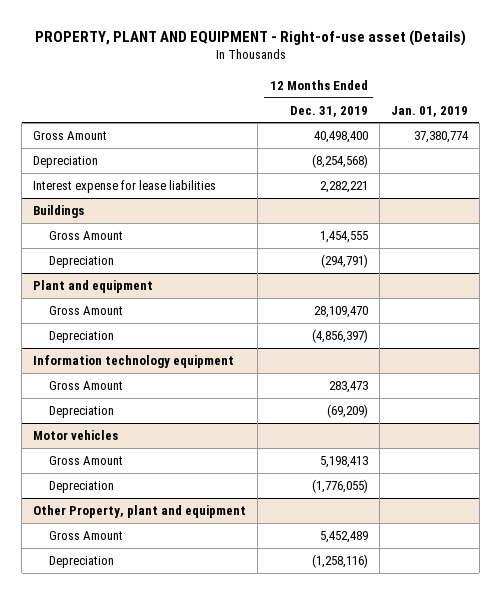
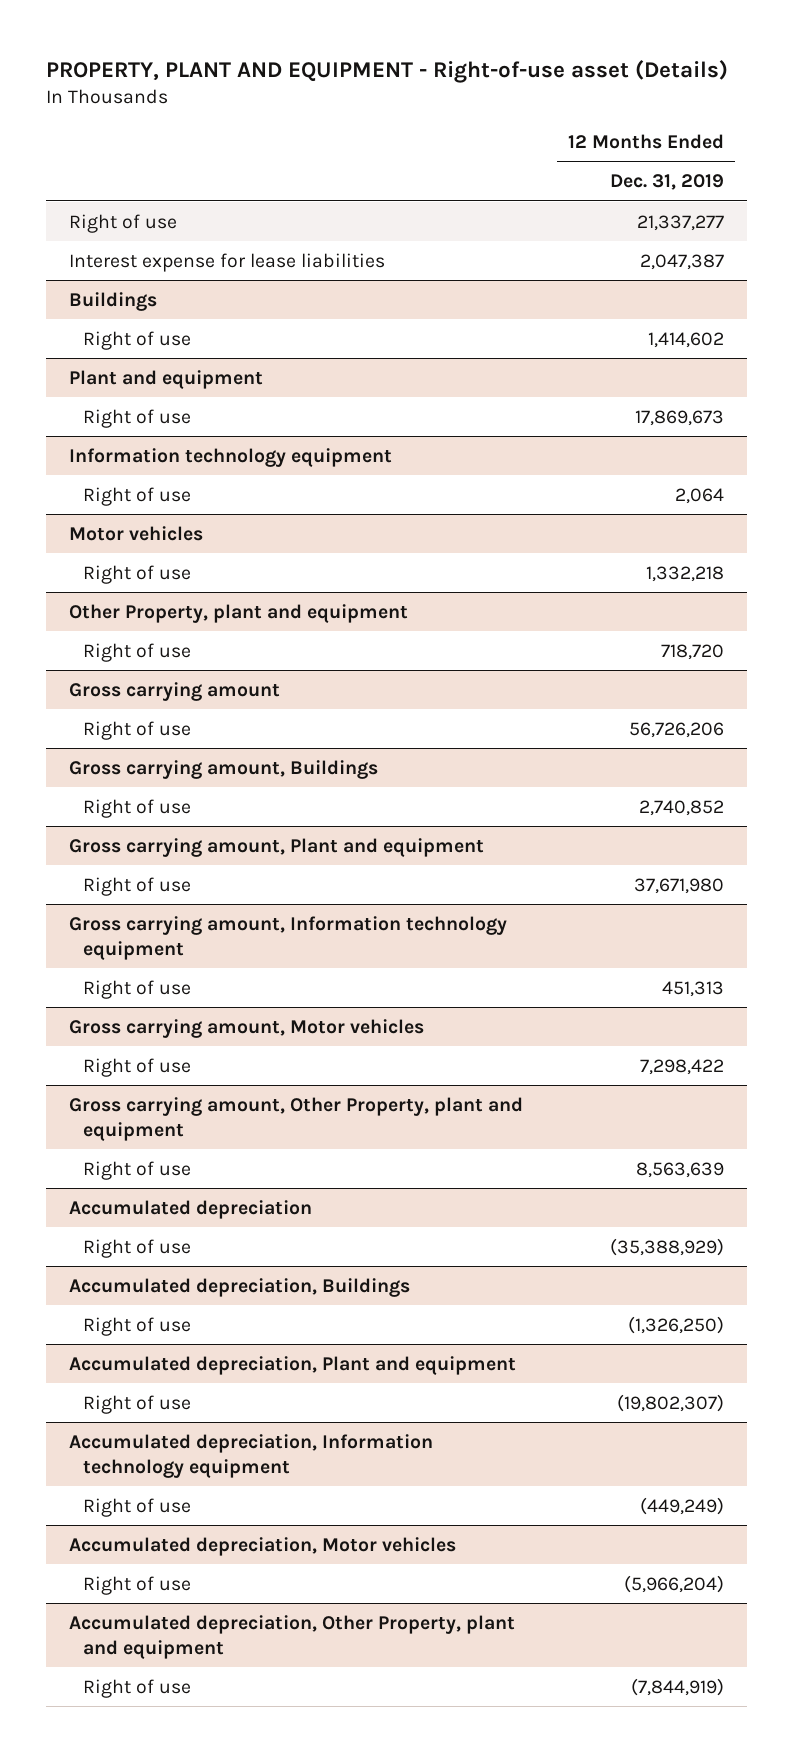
- | 12 Months Ended Dec. 31, 2019 | Jan. 01, 2019
+ | 12 Months Ended Dec. 31, 2019
- Gross Amount | 40,498,400 | 37,380,774
- Depreciation | (8,254,568) |
- Interest expense for lease liabilities | 2,282,221 |
+ Right of use | 21,337,277
+ Interest expense for lease liabilities | 2,047,387
@ Buildings
- Gross Amount | 1,454,555 |
- Depreciation | (294,791) |
+ Right of use | 1,414,602
@ Plant and equipment
- Gross Amount | 28,109,470 |
- Depreciation | (4,856,397) |
+ Right of use | 17,869,673
@ Information technology equipment
- Gross Amount | 283,473 |
- Depreciation | (69,209) |
+ Right of use | 2,064
@ Motor vehicles
- Gross Amount | 5,198,413 |
- Depreciation | (1,776,055) |
+ Right of use | 1,332,218
@ Other Property, plant and equipment
- Gross Amount | 5,452,489 |
- Depreciation | (1,258,116) |
+ Right of use | 718,720
+ Gross carrying amount
+ Right of use | 56,726,206
+ Gross carrying amount, Buildings
+ Right of use | 2,740,852
+ Gross carrying amount, Plant and equipment
+ Right of use | 37,671,980
+ Gross carrying amount, Information technology equipment
+ Right of use | 451,313
+ Gross carrying amount, Motor vehicles
+ Right of use | 7,298,422
+ Gross carrying amount, Other Property, plant and equipment
+ Right of use | 8,563,639
+ Accumulated depreciation
+ Right of use | (35,388,929)
+ Accumulated depreciation, Buildings
+ Right of use | (1,326,250)
+ Accumulated depreciation, Plant and equipment
+ Right of use | (19,802,307)
+ Accumulated depreciation, Information technology equipment
+ Right of use | (449,249)
+ Accumulated depreciation, Motor vehicles
+ Right of use | (5,966,204)
+ Accumulated depreciation, Other Property, plant and equipment
+ Right of use | (7,844,919)

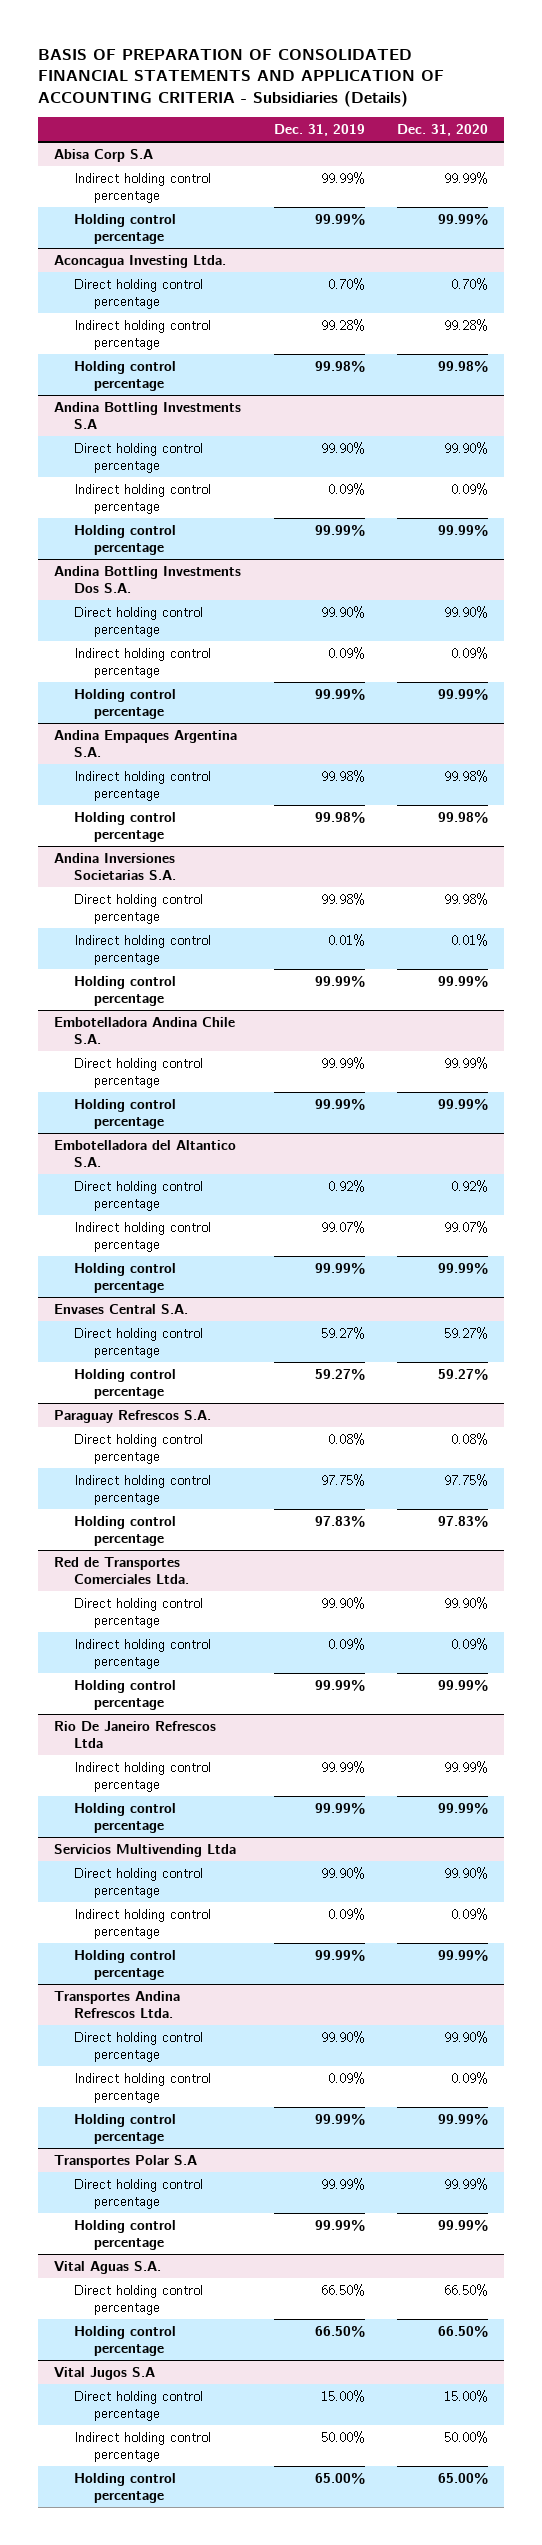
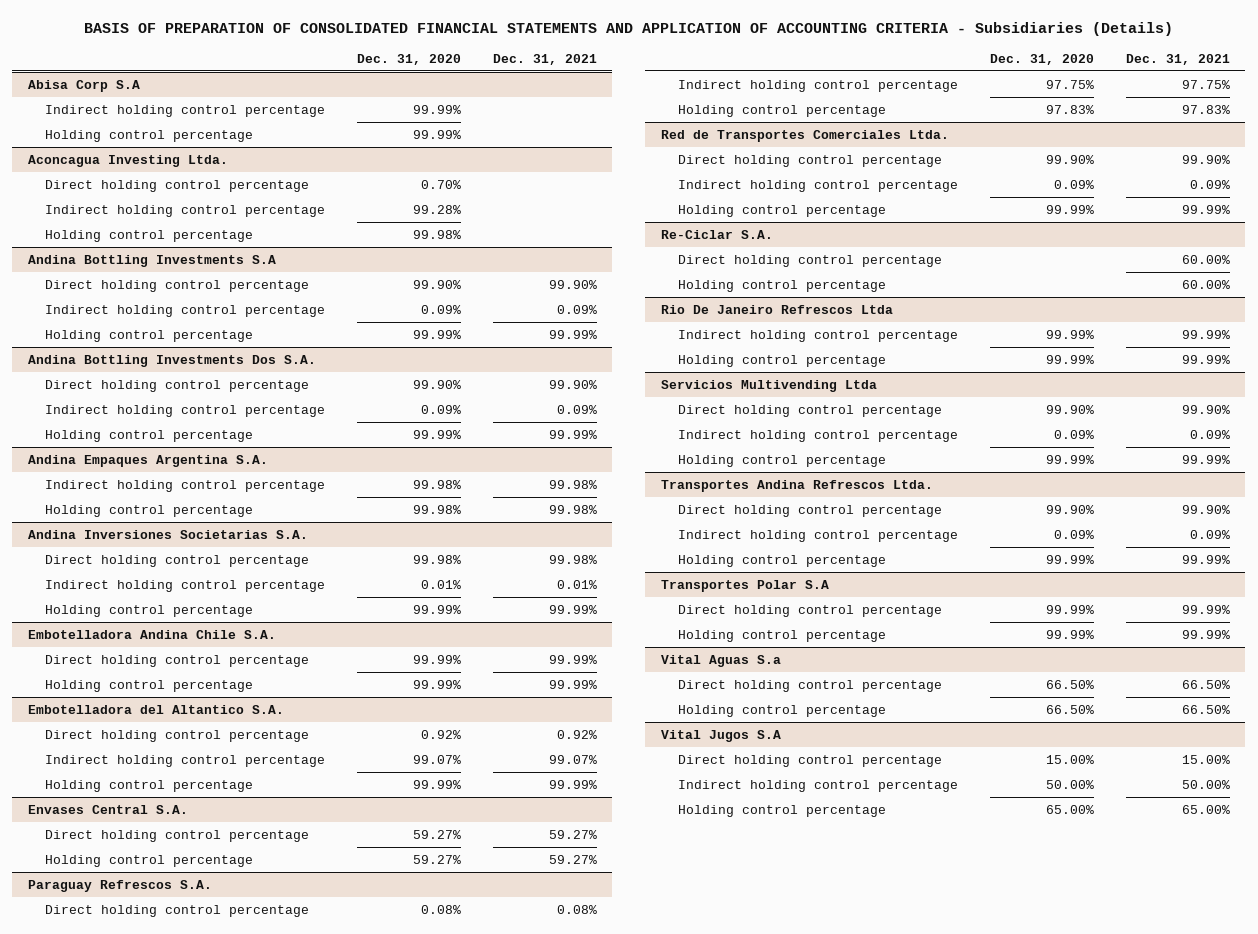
- | Dec. 31, 2019 | Dec. 31, 2020
+ | Dec. 31, 2020 | Dec. 31, 2021
+ Re-Ciclar S.A.
+ Direct holding control percentage | | 60.00%
+ Holding control percentage | | 60.00%
- Vital Aguas S.A.
+ Vital Aguas S.a

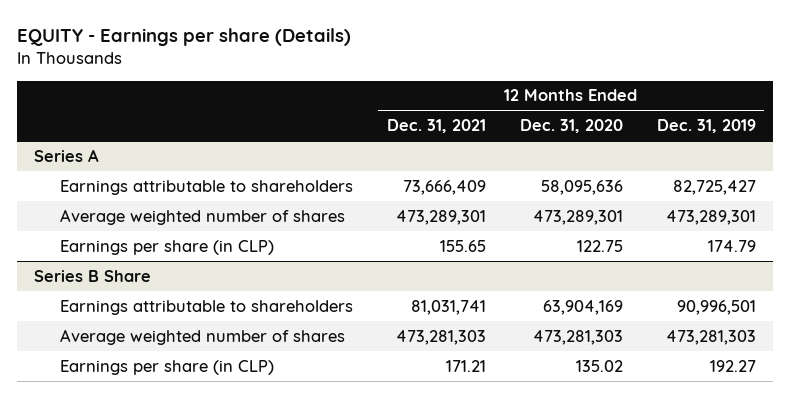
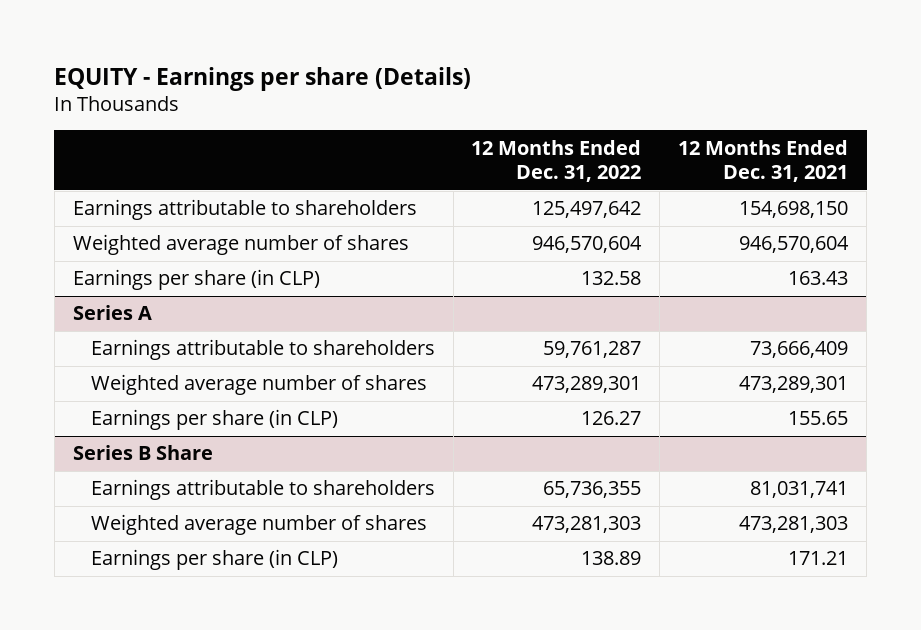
- | 12 Months Ended Dec. 31, 2021 | 12 Months Ended Dec. 31, 2020 | 12 Months Ended Dec. 31, 2019
+ | 12 Months Ended Dec. 31, 2022 | 12 Months Ended Dec. 31, 2021
+ Earnings attributable to shareholders | 125,497,642 | 154,698,150
+ Weighted average number of shares | 946,570,604 | 946,570,604
+ Earnings per share (in CLP) | 132.58 | 163.43
@ Series A
- Average weighted number of shares | 473,289,301 | 473,289,301 | 473,289,301
+ Weighted average number of shares | 473,289,301 | 473,289,301
@ Series B Share
- Average weighted number of shares | 473,281,303 | 473,281,303 | 473,281,303
+ Weighted average number of shares | 473,281,303 | 473,281,303

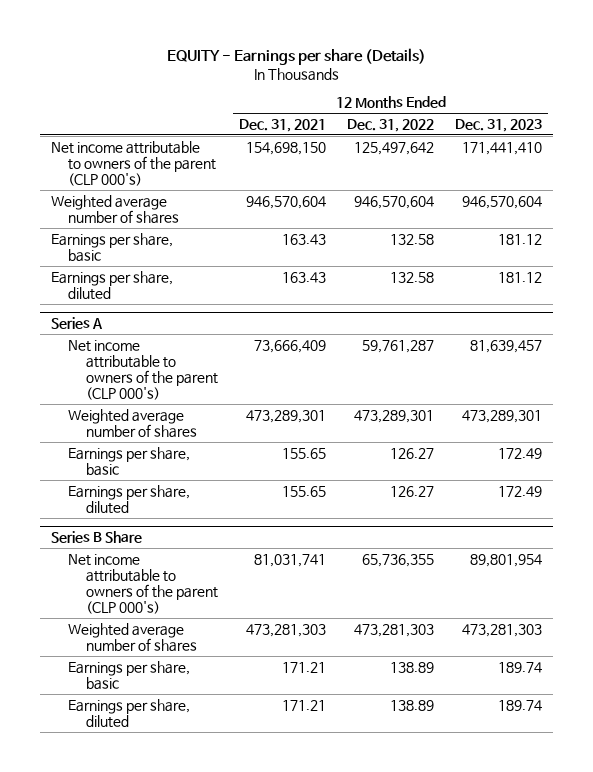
- | 12 Months Ended Dec. 31, 2022 | 12 Months Ended Dec. 31, 2021
+ | 12 Months Ended Dec. 31, 2021 | 12 Months Ended Dec. 31, 2022 | 12 Months Ended Dec. 31, 2023
- Earnings attributable to shareholders | 125,497,642 | 154,698,150
+ Net income attributable to owners of the parent (CLP 000's) | 154,698,150 | 125,497,642 | 171,441,410
- Earnings per share (in CLP) | 132.58 | 163.43
+ Earnings per share, basic | 163.43 | 132.58 | 181.12
+ Earnings per share, diluted | 163.43 | 132.58 | 181.12
@ Series A
- Earnings attributable to shareholders | 59,761,287 | 73,666,409
+ Net income attributable to owners of the parent (CLP 000's) | 73,666,409 | 59,761,287 | 81,639,457
- Earnings per share (in CLP) | 126.27 | 155.65
+ Earnings per share, basic | 155.65 | 126.27 | 172.49
+ Earnings per share, diluted | 155.65 | 126.27 | 172.49
@ Series B Share
- Earnings attributable to shareholders | 65,736,355 | 81,031,741
+ Net income attributable to owners of the parent (CLP 000's) | 81,031,741 | 65,736,355 | 89,801,954
- Earnings per share (in CLP) | 138.89 | 171.21
+ Earnings per share, basic | 171.21 | 138.89 | 189.74
+ Earnings per share, diluted | 171.21 | 138.89 | 189.74

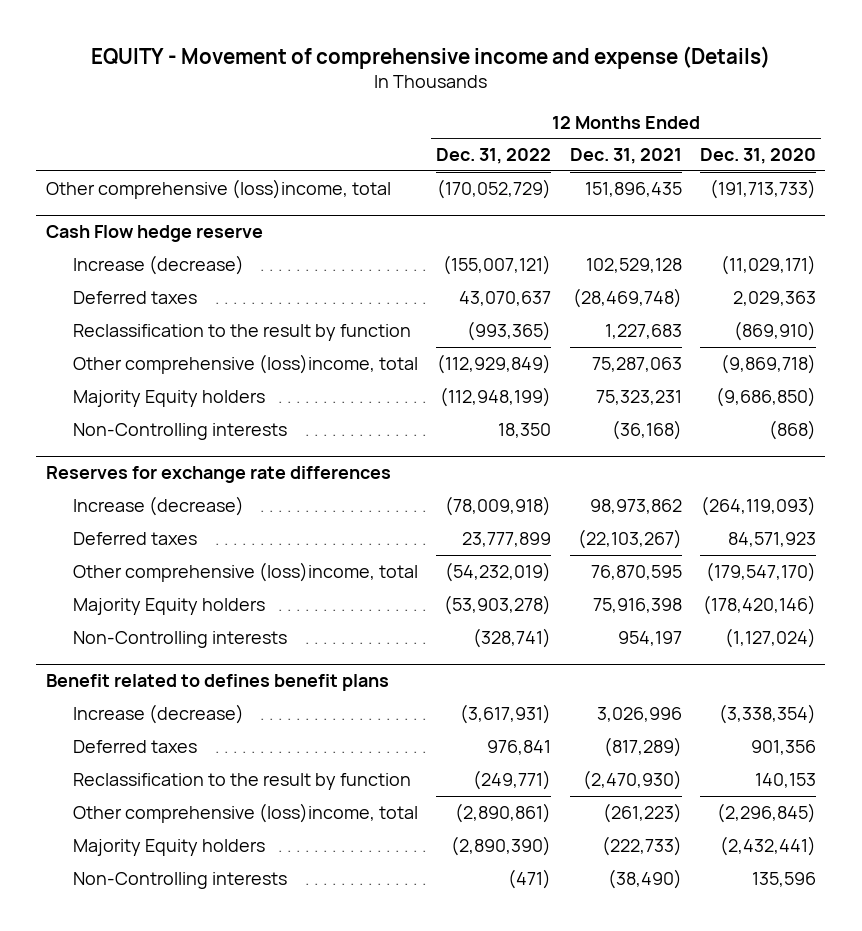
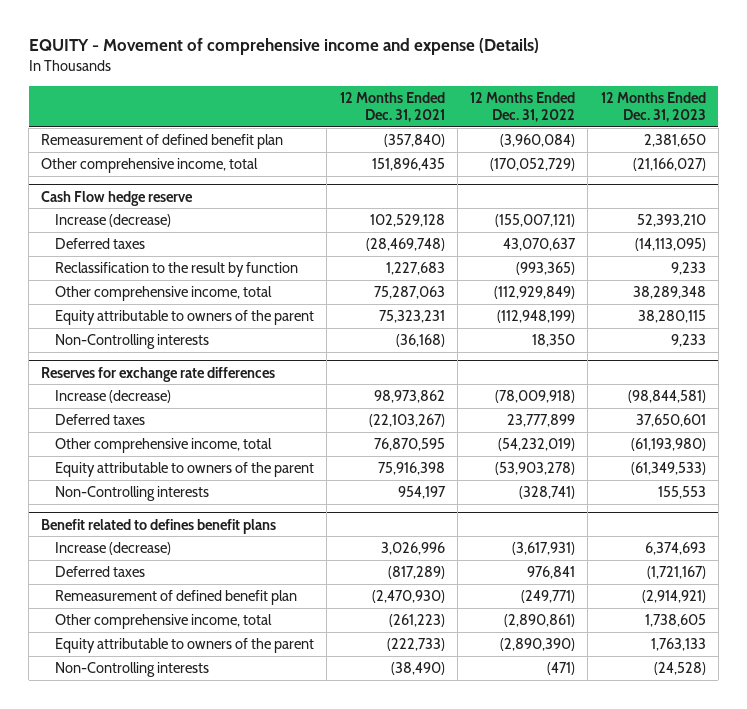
- | 12 Months Ended Dec. 31, 2022 | 12 Months Ended Dec. 31, 2021 | 12 Months Ended Dec. 31, 2020
+ | 12 Months Ended Dec. 31, 2021 | 12 Months Ended Dec. 31, 2022 | 12 Months Ended Dec. 31, 2023
- Other comprehensive (loss)income, total | (170,052,729) | 151,896,435 | (191,713,733)
+ Remeasurement of defined benefit plan | (357,840) | (3,960,084) | 2,381,650
+ Other comprehensive income, total | 151,896,435 | (170,052,729) | (21,166,027)
@ Cash Flow hedge reserve
- Other comprehensive (loss)income, total | (112,929,849) | 75,287,063 | (9,869,718)
- Majority Equity holders | (112,948,199) | 75,323,231 | (9,686,850)
+ Other comprehensive income, total | 75,287,063 | (112,929,849) | 38,289,348
+ Equity attributable to owners of the parent | 75,323,231 | (112,948,199) | 38,280,115
@ Reserves for exchange rate differences
- Other comprehensive (loss)income, total | (54,232,019) | 76,870,595 | (179,547,170)
- Majority Equity holders | (53,903,278) | 75,916,398 | (178,420,146)
+ Other comprehensive income, total | 76,870,595 | (54,232,019) | (61,193,980)
+ Equity attributable to owners of the parent | 75,916,398 | (53,903,278) | (61,349,533)
@ Benefit related to defines benefit plans
- Reclassification to the result by function | (249,771) | (2,470,930) | 140,153
- Other comprehensive (loss)income, total | (2,890,861) | (261,223) | (2,296,845)
- Majority Equity holders | (2,890,390) | (222,733) | (2,432,441)
+ Remeasurement of defined benefit plan | (2,470,930) | (249,771) | (2,914,921)
+ Other comprehensive income, total | (261,223) | (2,890,861) | 1,738,605
+ Equity attributable to owners of the parent | (222,733) | (2,890,390) | 1,763,133

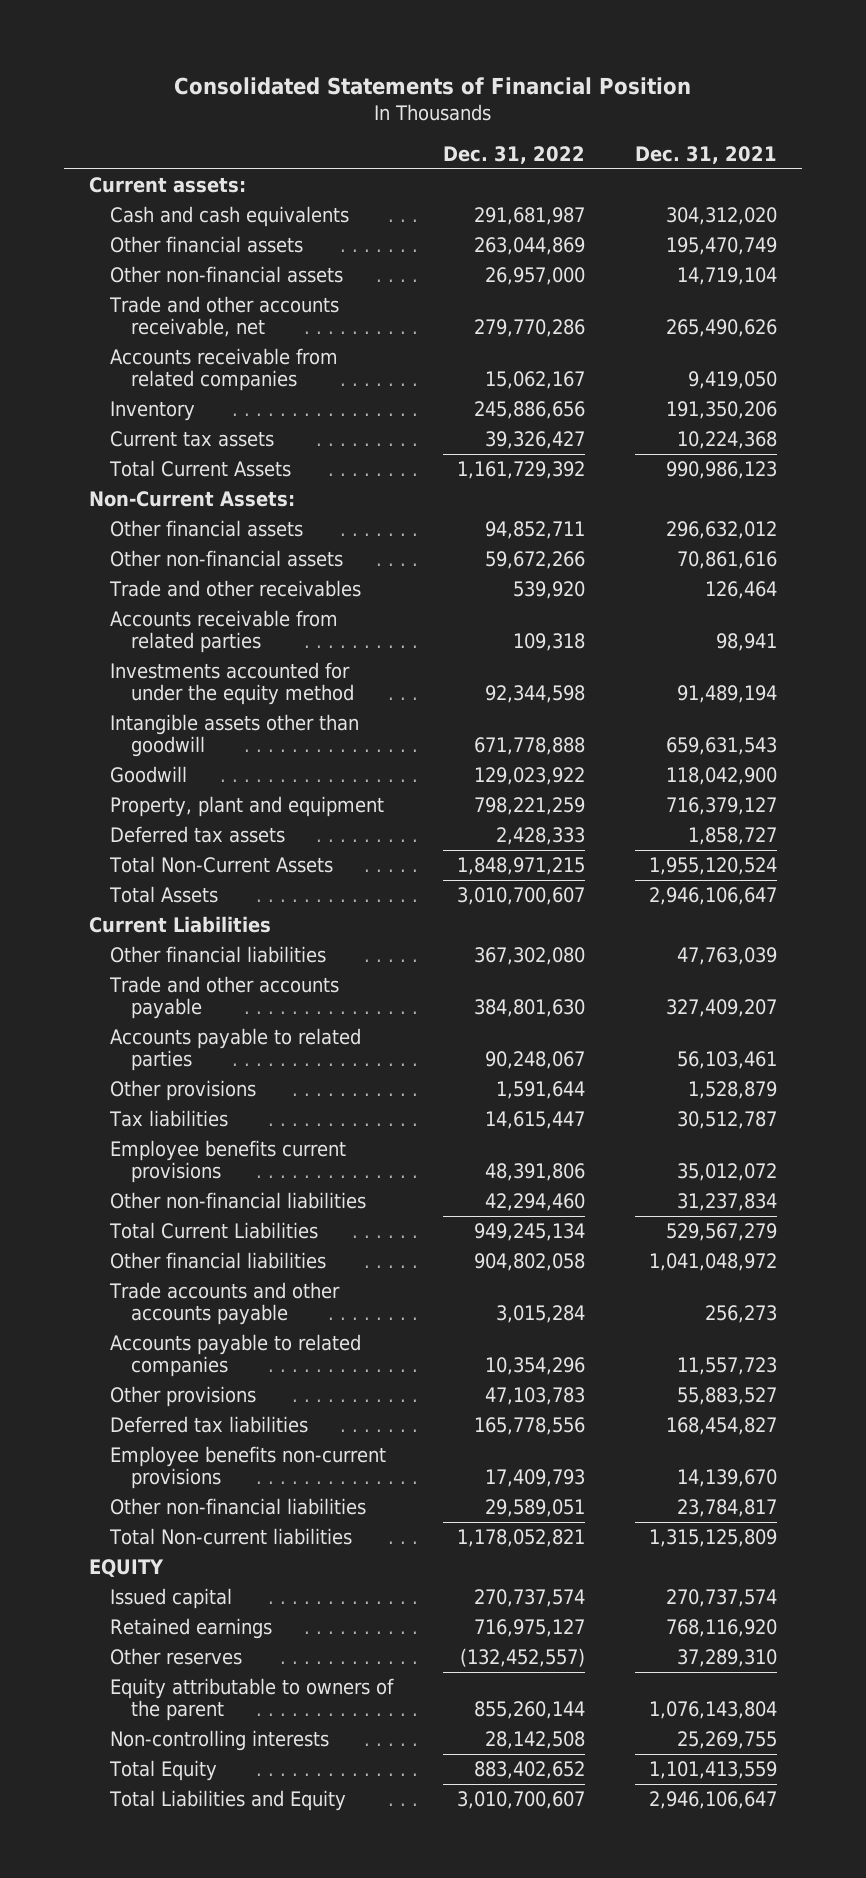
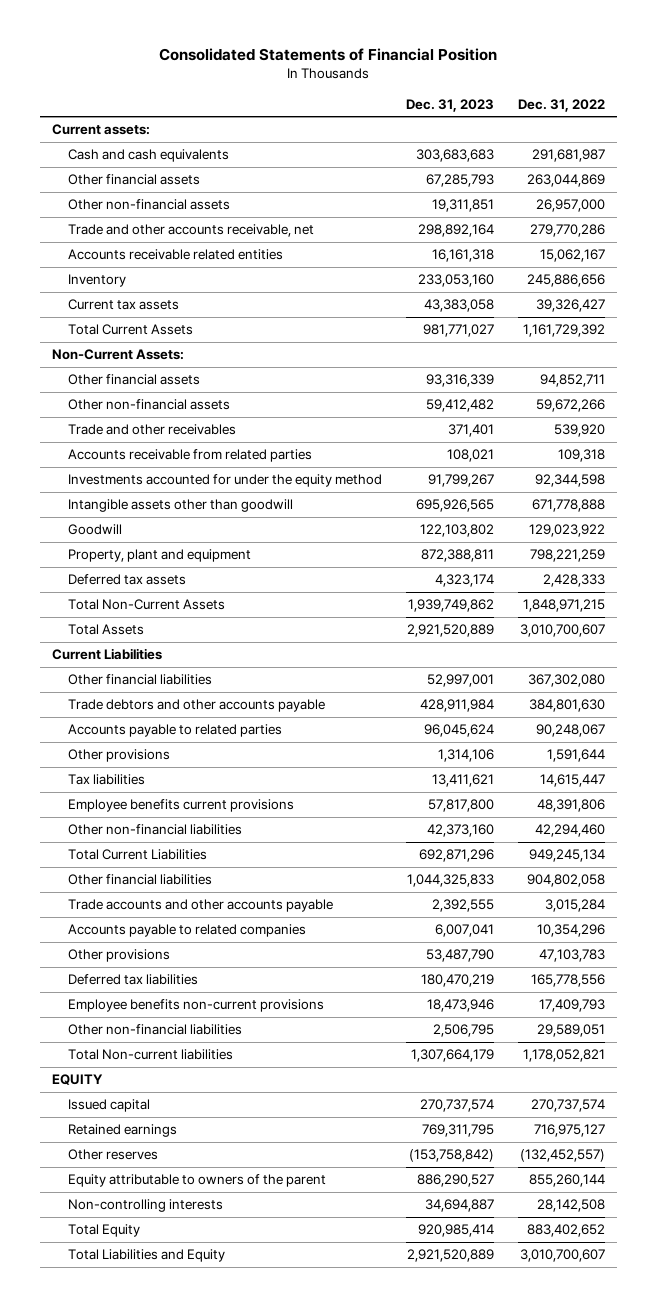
- | Dec. 31, 2022 | Dec. 31, 2021
+ | Dec. 31, 2023 | Dec. 31, 2022
- Accounts receivable from related companies | 15,062,167 | 9,419,050
+ Accounts receivable related entities | 16,161,318 | 15,062,167
- Trade and other accounts payable | 384,801,630 | 327,409,207
+ Trade debtors and other accounts payable | 428,911,984 | 384,801,630

